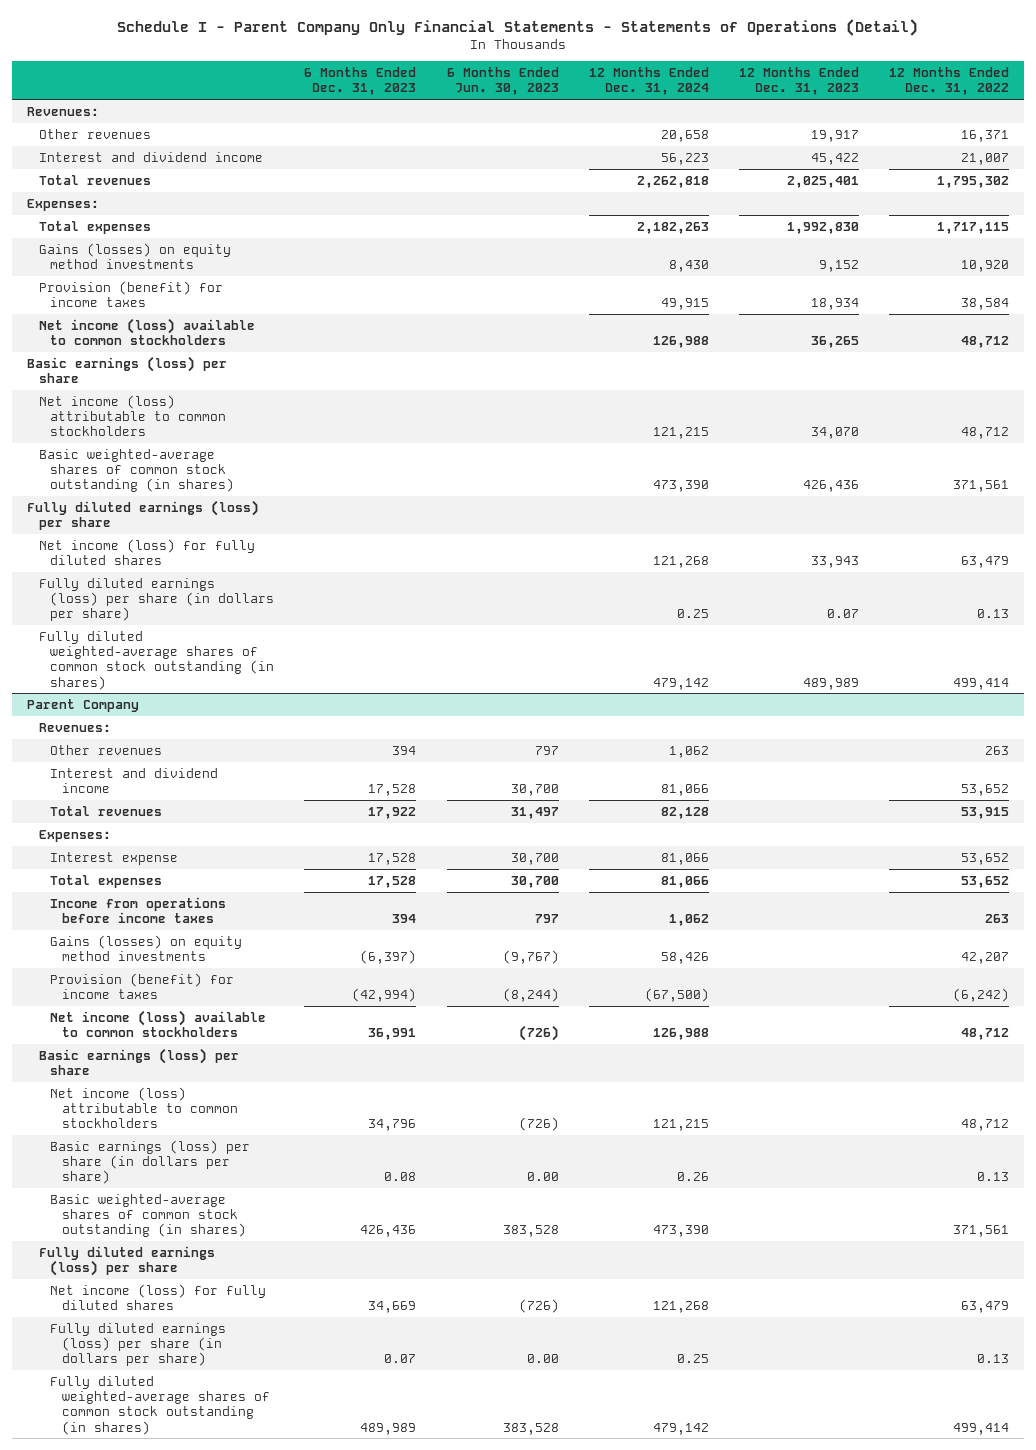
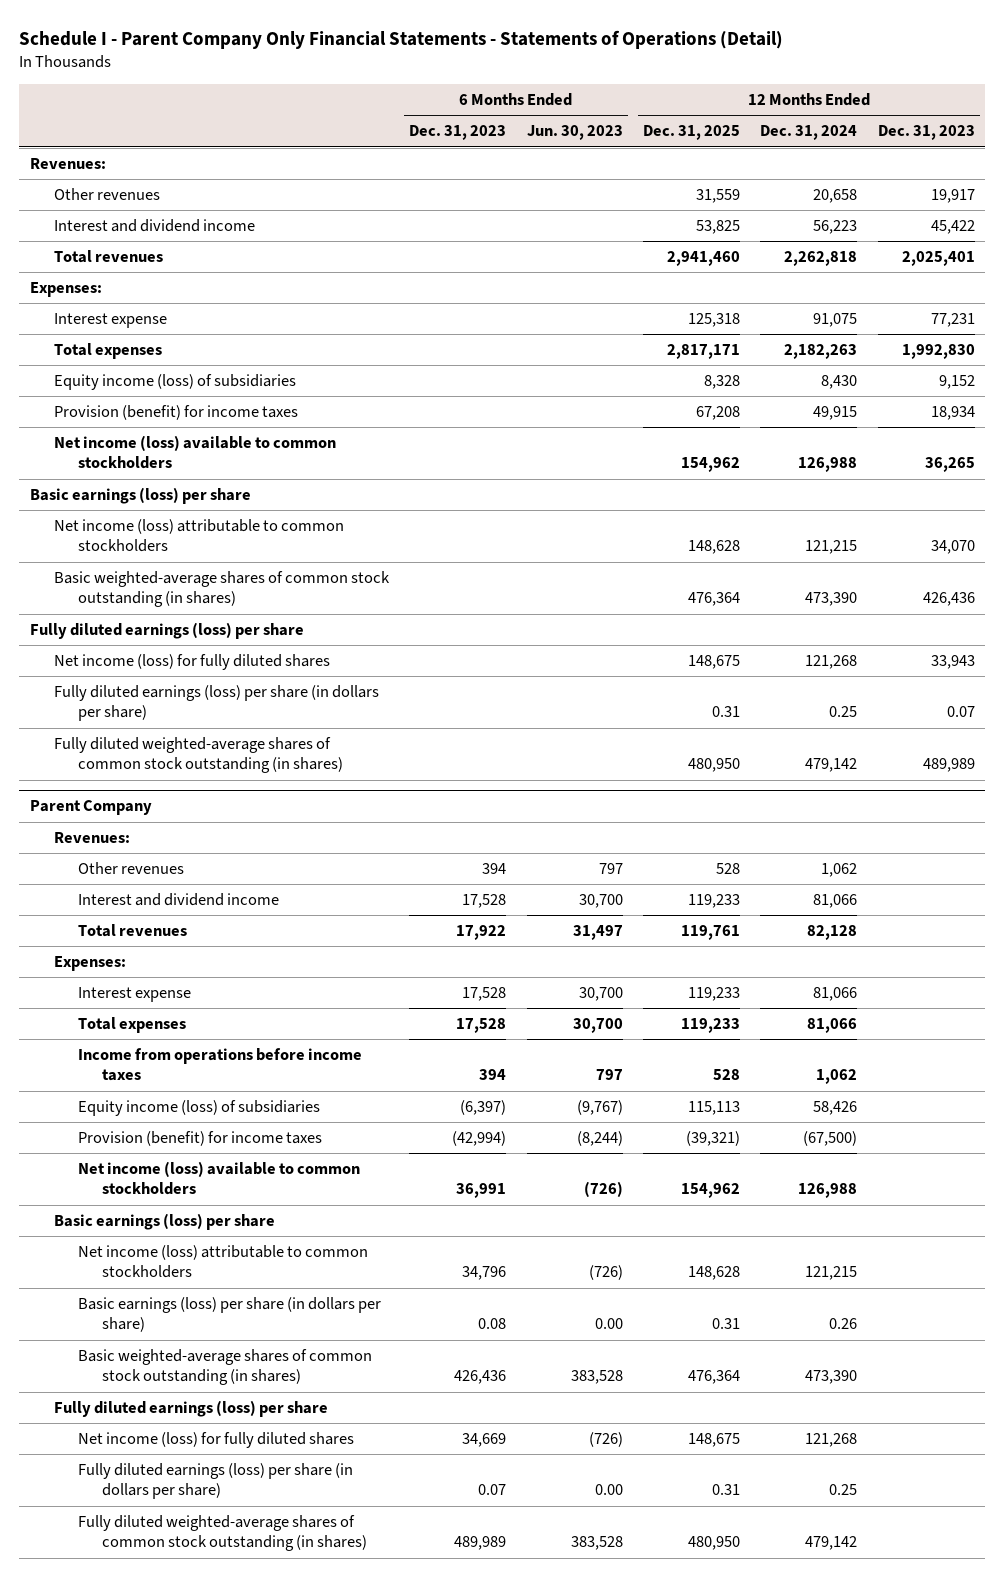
- | 6 Months Ended Dec. 31, 2023 | 6 Months Ended Jun. 30, 2023 | 12 Months Ended Dec. 31, 2024 | 12 Months Ended Dec. 31, 2023 | 12 Months Ended Dec. 31, 2022
+ | 6 Months Ended Dec. 31, 2023 | 6 Months Ended Jun. 30, 2023 | 12 Months Ended Dec. 31, 2025 | 12 Months Ended Dec. 31, 2024 | 12 Months Ended Dec. 31, 2023
+ Interest expense | | | 125,318 | 91,075 | 77,231
- Gains (losses) on equity method investments | | | 8,430 | 9,152 | 10,920
+ Equity income (loss) of subsidiaries | | | 8,328 | 8,430 | 9,152
@ Parent Company
- Gains (losses) on equity method investments | (6,397) | (9,767) | 58,426 | | 42,207
+ Equity income (loss) of subsidiaries | (6,397) | (9,767) | 115,113 | 58,426 |

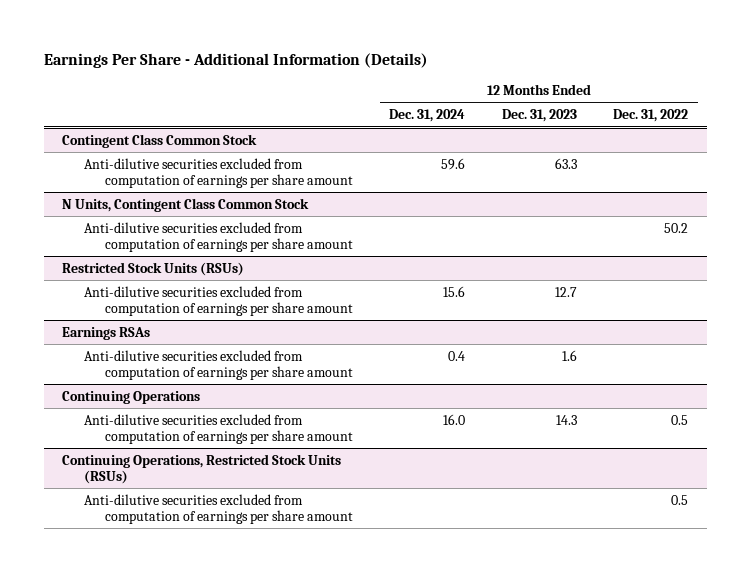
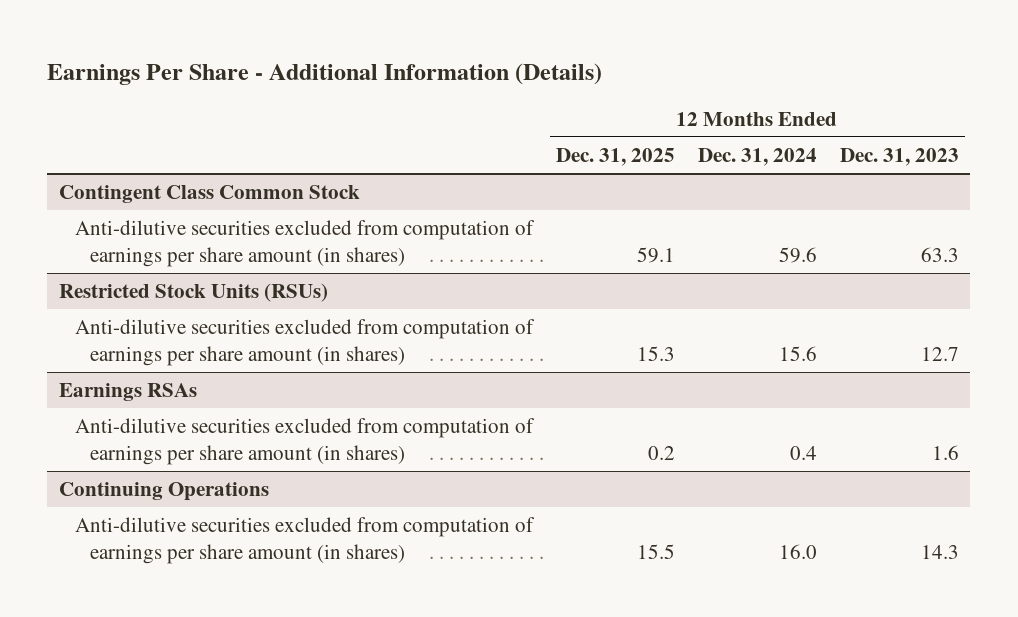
- | 12 Months Ended Dec. 31, 2024 | 12 Months Ended Dec. 31, 2023 | 12 Months Ended Dec. 31, 2022
+ | 12 Months Ended Dec. 31, 2025 | 12 Months Ended Dec. 31, 2024 | 12 Months Ended Dec. 31, 2023
@ Contingent Class Common Stock
- Anti-dilutive securities excluded from computation of earnings per share amount | 59.6 | 63.3 |
- N Units, Contingent Class Common Stock
- Anti-dilutive securities excluded from computation of earnings per share amount | | | 50.2
@ Contingent Class Common Stock
+ Anti-dilutive securities excluded from computation of earnings per share amount (in shares) | 59.1 | 59.6 | 63.3
@ Restricted Stock Units (RSUs)
- Anti-dilutive securities excluded from computation of earnings per share amount | 15.6 | 12.7 |
+ Anti-dilutive securities excluded from computation of earnings per share amount (in shares) | 15.3 | 15.6 | 12.7
@ Earnings RSAs
- Anti-dilutive securities excluded from computation of earnings per share amount | 0.4 | 1.6 |
+ Anti-dilutive securities excluded from computation of earnings per share amount (in shares) | 0.2 | 0.4 | 1.6
@ Continuing Operations
- Anti-dilutive securities excluded from computation of earnings per share amount | 16.0 | 14.3 | 0.5
- Continuing Operations, Restricted Stock Units (RSUs)
- Anti-dilutive securities excluded from computation of earnings per share amount | | | 0.5
@ Continuing Operations
+ Anti-dilutive securities excluded from computation of earnings per share amount (in shares) | 15.5 | 16.0 | 14.3

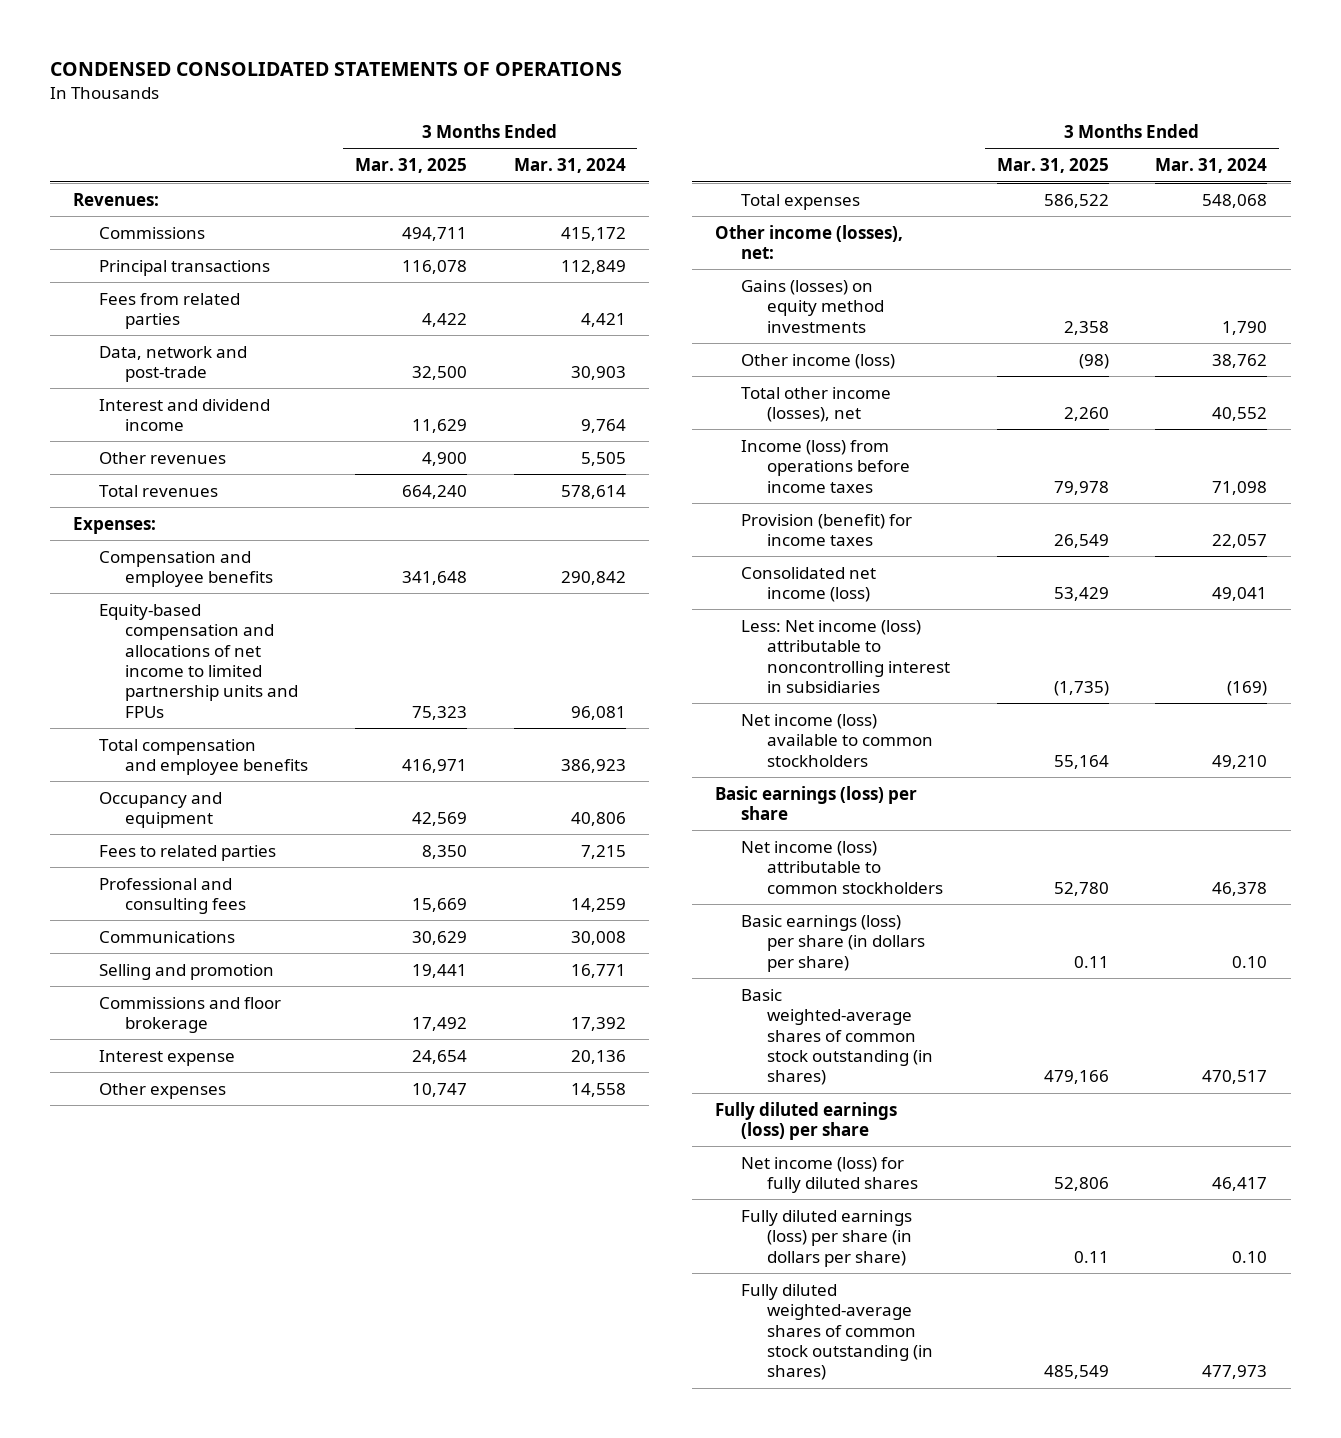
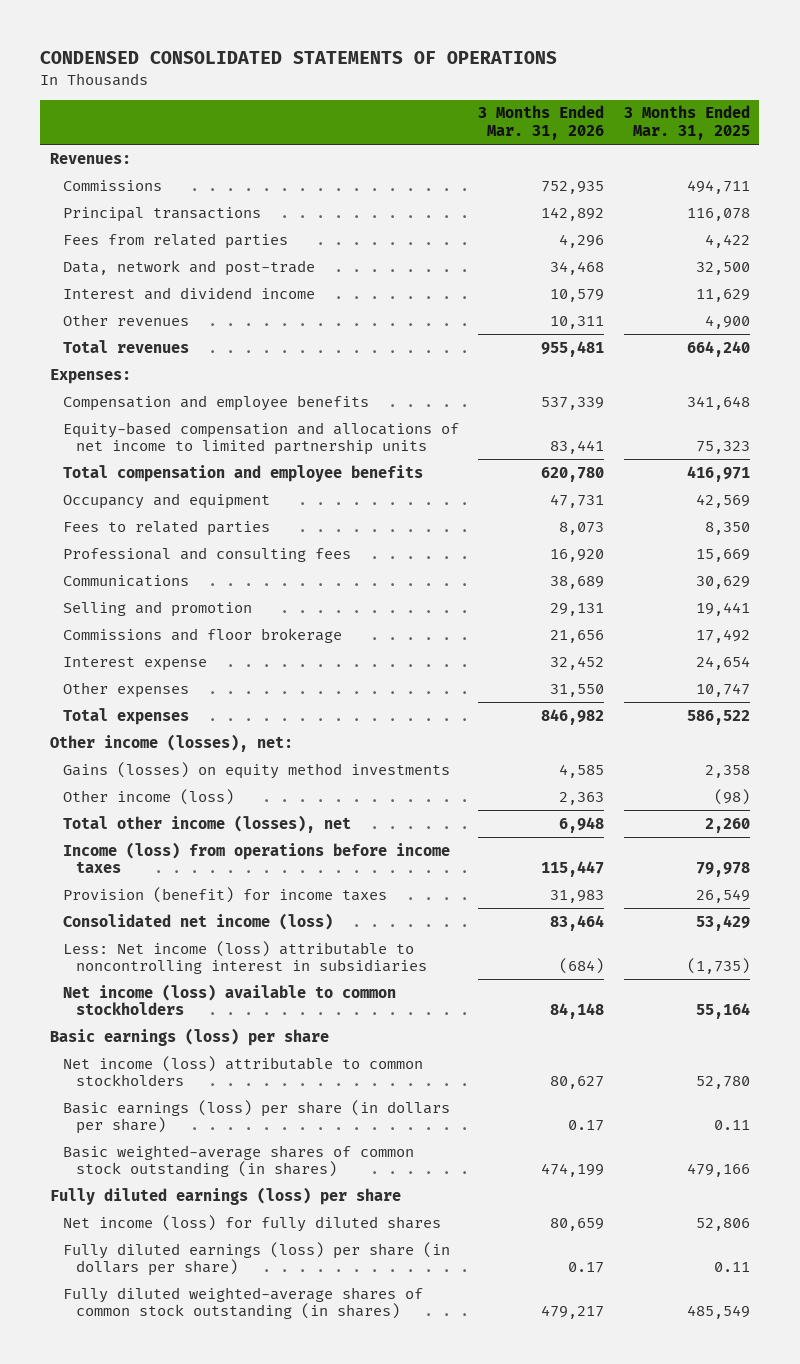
- | 3 Months Ended Mar. 31, 2025 | 3 Months Ended Mar. 31, 2024
+ | 3 Months Ended Mar. 31, 2026 | 3 Months Ended Mar. 31, 2025
- Equity-based compensation and allocations of net income to limited partnership units and FPUs | 75,323 | 96,081
+ Equity-based compensation and allocations of net income to limited partnership units | 83,441 | 75,323

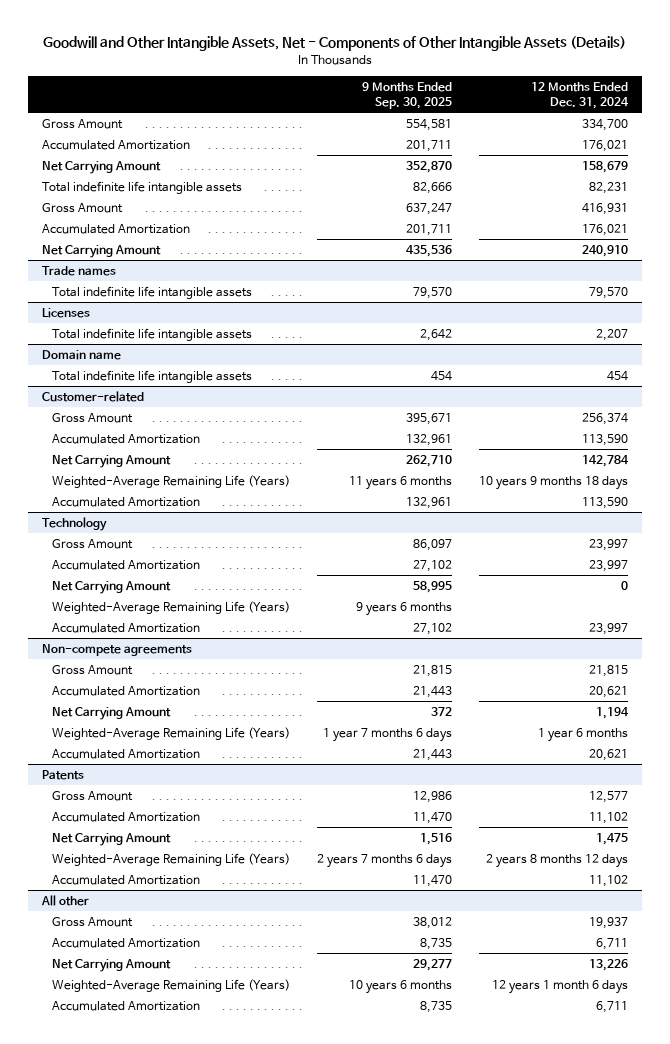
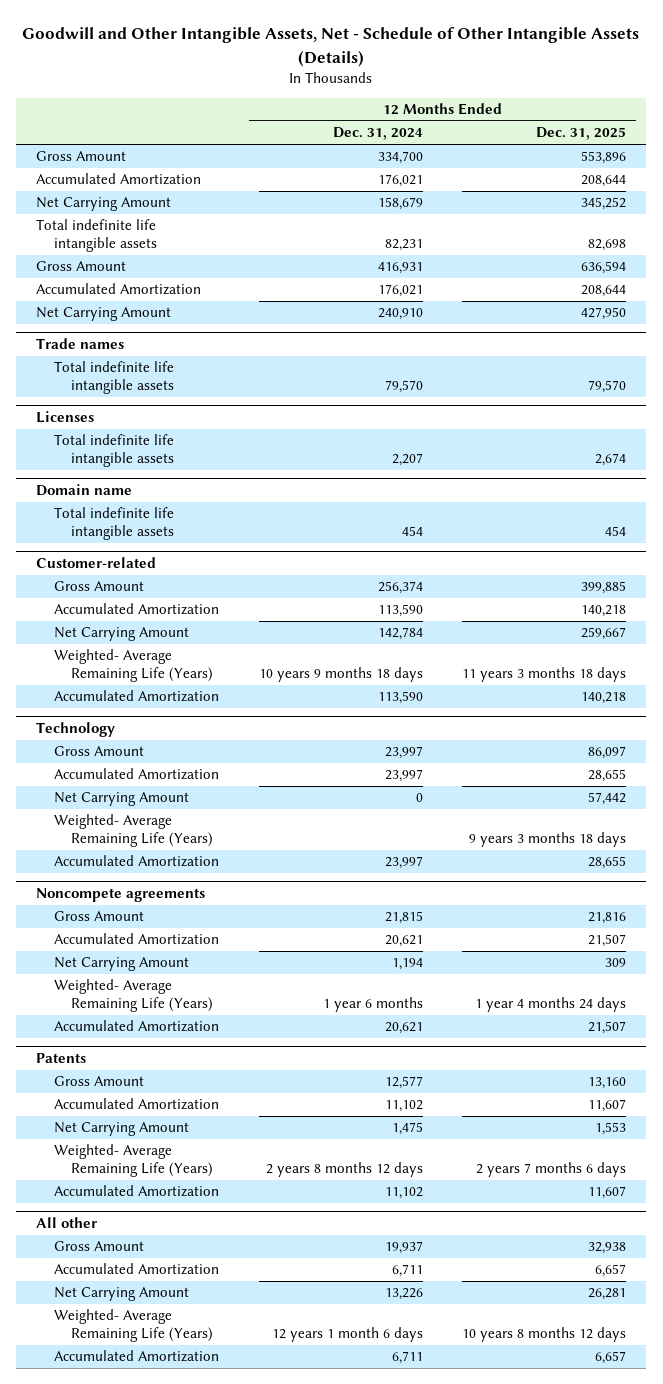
- Goodwill and Other Intangible Assets, Net - Components of Other Intangible Assets (Details)
+ Goodwill and Other Intangible Assets, Net - Schedule of Other Intangible Assets (Details)
- | 9 Months Ended Sep. 30, 2025 | 12 Months Ended Dec. 31, 2024
+ | 12 Months Ended Dec. 31, 2024 | 12 Months Ended Dec. 31, 2025
@ Customer-related
- Weighted-Average Remaining Life (Years) | 11 years 6 months | 10 years 9 months 18 days
+ Weighted- Average Remaining Life (Years) | 10 years 9 months 18 days | 11 years 3 months 18 days
@ Technology
- Weighted-Average Remaining Life (Years) | 9 years 6 months |
+ Weighted- Average Remaining Life (Years) | | 9 years 3 months 18 days
- Non-compete agreements
+ Noncompete agreements
- Weighted-Average Remaining Life (Years) | 1 year 7 months 6 days | 1 year 6 months
+ Weighted- Average Remaining Life (Years) | 1 year 6 months | 1 year 4 months 24 days
@ Patents
- Weighted-Average Remaining Life (Years) | 2 years 7 months 6 days | 2 years 8 months 12 days
+ Weighted- Average Remaining Life (Years) | 2 years 8 months 12 days | 2 years 7 months 6 days
@ All other
- Weighted-Average Remaining Life (Years) | 10 years 6 months | 12 years 1 month 6 days
+ Weighted- Average Remaining Life (Years) | 12 years 1 month 6 days | 10 years 8 months 12 days

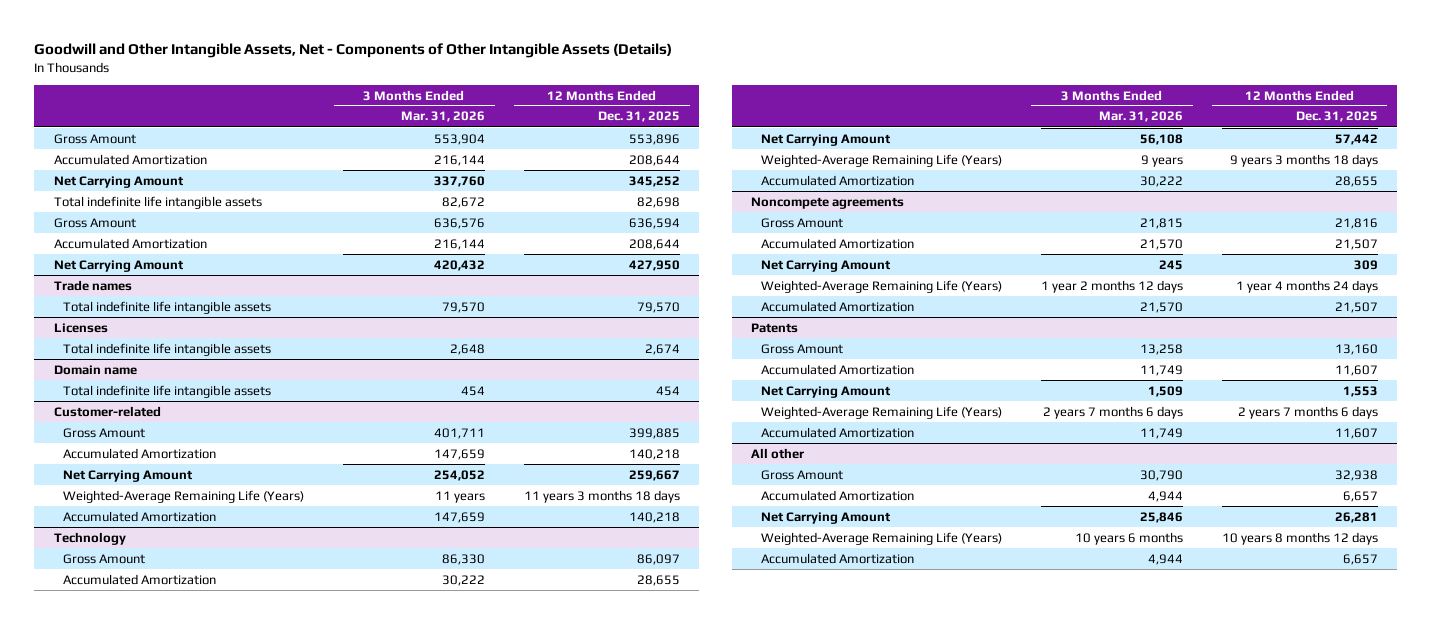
- Goodwill and Other Intangible Assets, Net - Schedule of Other Intangible Assets (Details)
+ Goodwill and Other Intangible Assets, Net - Components of Other Intangible Assets (Details)
- | 12 Months Ended Dec. 31, 2024 | 12 Months Ended Dec. 31, 2025
+ | 3 Months Ended Mar. 31, 2026 | 12 Months Ended Dec. 31, 2025
@ Customer-related
- Weighted- Average Remaining Life (Years) | 10 years 9 months 18 days | 11 years 3 months 18 days
+ Weighted-Average Remaining Life (Years) | 11 years | 11 years 3 months 18 days
@ Technology
- Weighted- Average Remaining Life (Years) | | 9 years 3 months 18 days
+ Weighted-Average Remaining Life (Years) | 9 years | 9 years 3 months 18 days
@ Noncompete agreements
- Weighted- Average Remaining Life (Years) | 1 year 6 months | 1 year 4 months 24 days
+ Weighted-Average Remaining Life (Years) | 1 year 2 months 12 days | 1 year 4 months 24 days
@ Patents
- Weighted- Average Remaining Life (Years) | 2 years 8 months 12 days | 2 years 7 months 6 days
+ Weighted-Average Remaining Life (Years) | 2 years 7 months 6 days | 2 years 7 months 6 days
@ All other
- Weighted- Average Remaining Life (Years) | 12 years 1 month 6 days | 10 years 8 months 12 days
+ Weighted-Average Remaining Life (Years) | 10 years 6 months | 10 years 8 months 12 days

